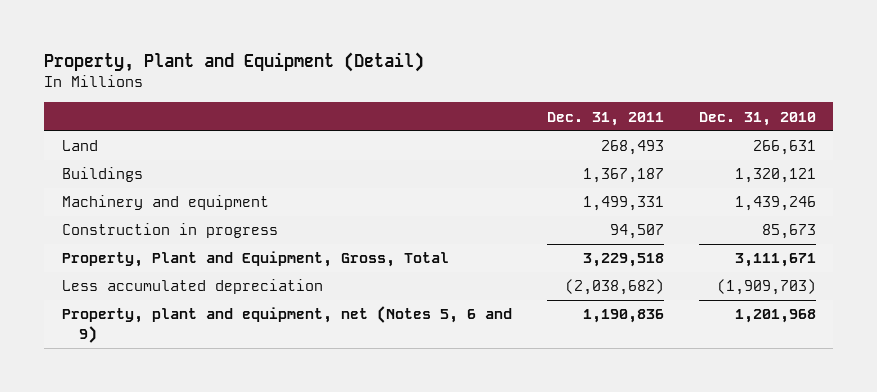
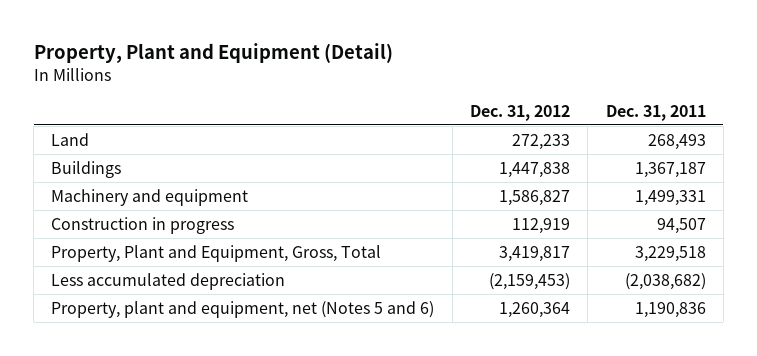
- | Dec. 31, 2011 | Dec. 31, 2010
+ | Dec. 31, 2012 | Dec. 31, 2011
- Property, plant and equipment, net (Notes 5, 6 and 9) | 1,190,836 | 1,201,968
+ Property, plant and equipment, net (Notes 5 and 6) | 1,260,364 | 1,190,836

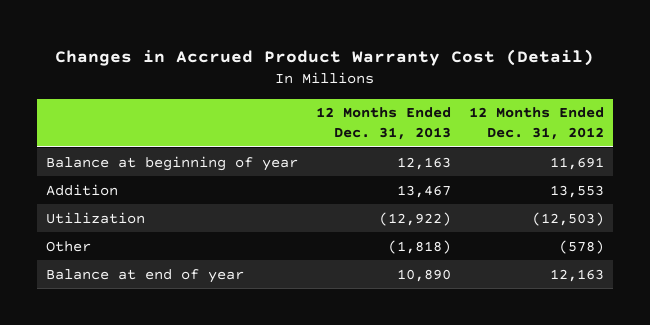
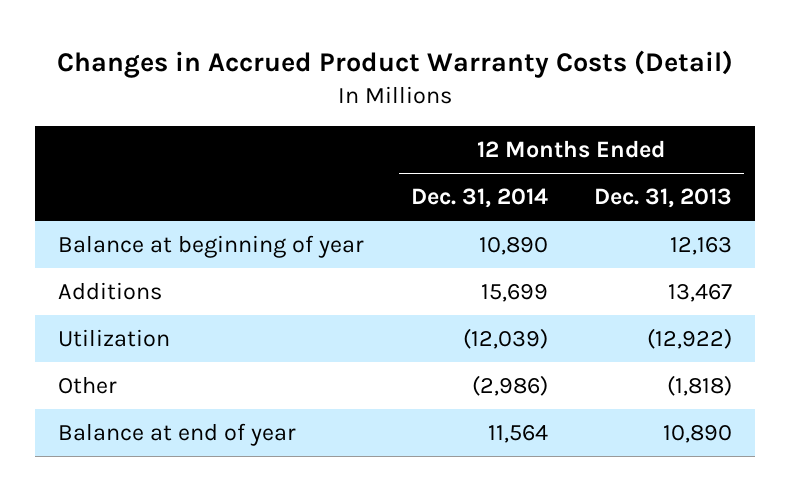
- Changes in Accrued Product Warranty Cost (Detail)
+ Changes in Accrued Product Warranty Costs (Detail)
- | 12 Months Ended Dec. 31, 2013 | 12 Months Ended Dec. 31, 2012
+ | 12 Months Ended Dec. 31, 2014 | 12 Months Ended Dec. 31, 2013
- Addition | 13,467 | 13,553
+ Additions | 15,699 | 13,467

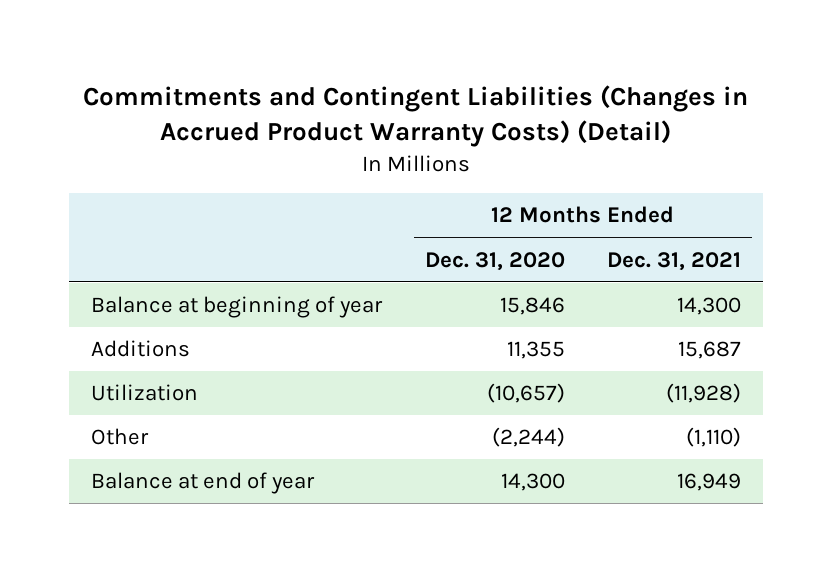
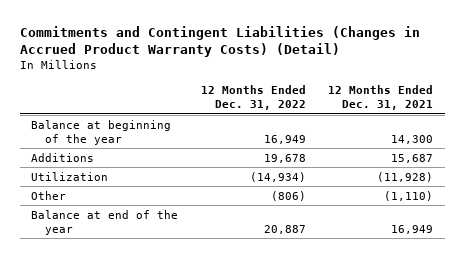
- | 12 Months Ended Dec. 31, 2020 | 12 Months Ended Dec. 31, 2021
+ | 12 Months Ended Dec. 31, 2022 | 12 Months Ended Dec. 31, 2021
- Balance at beginning of year | 15,846 | 14,300
+ Balance at beginning of the year | 16,949 | 14,300
- Balance at end of year | 14,300 | 16,949
+ Balance at end of the year | 20,887 | 16,949

